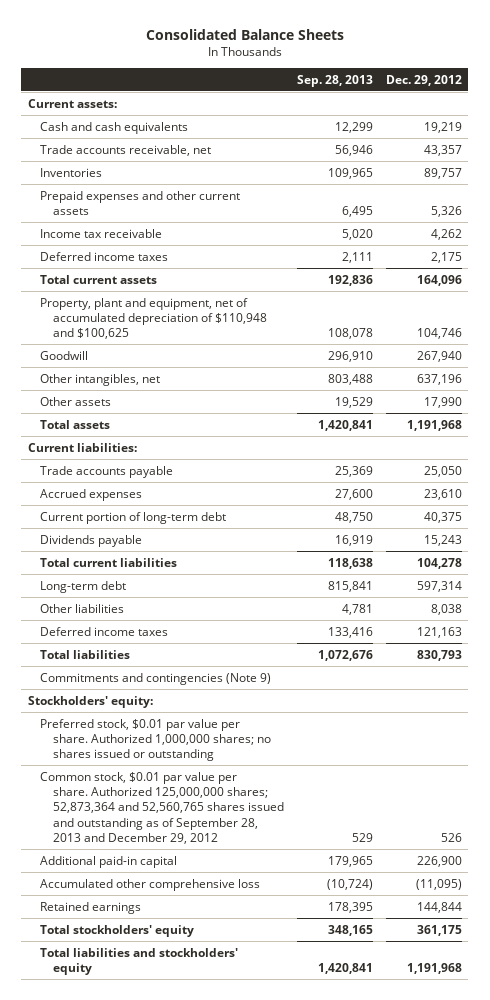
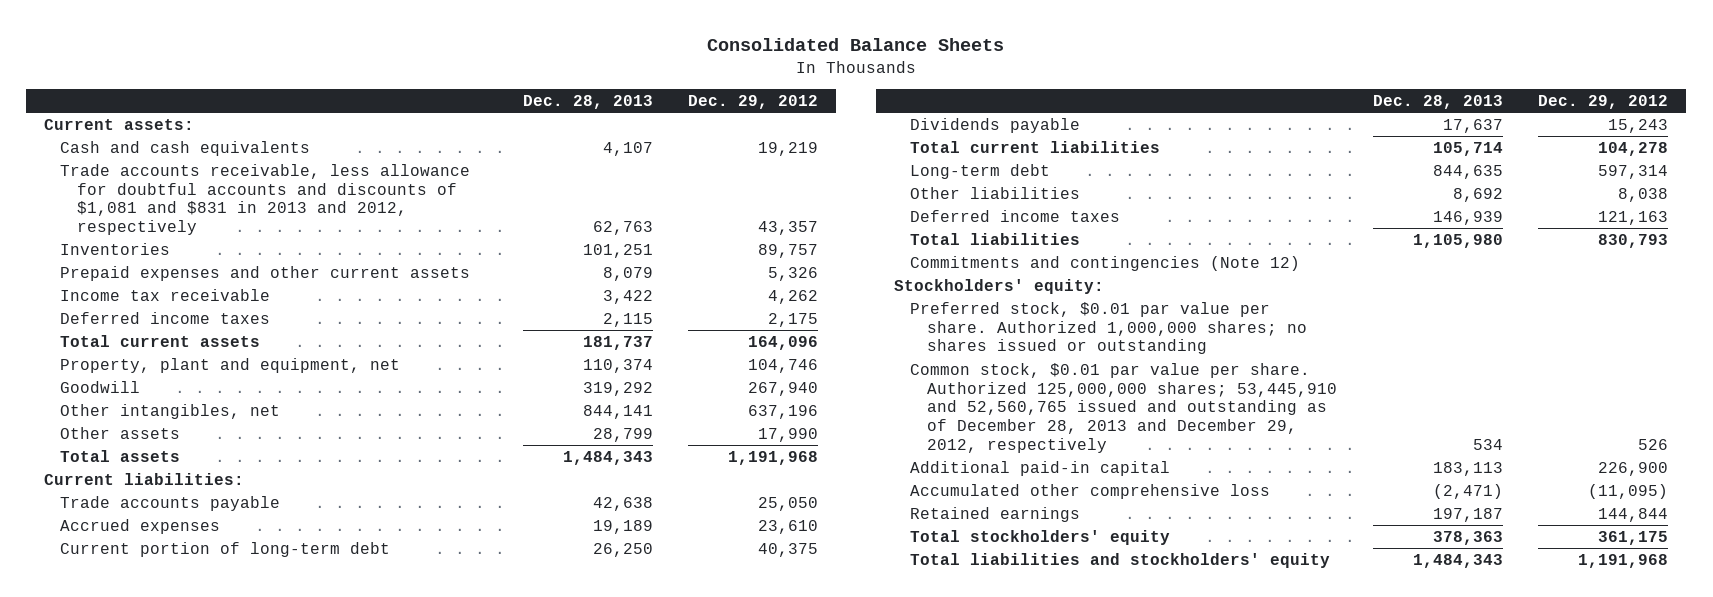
- | Sep. 28, 2013 | Dec. 29, 2012
+ | Dec. 28, 2013 | Dec. 29, 2012
- Trade accounts receivable, net | 56,946 | 43,357
+ Trade accounts receivable, less allowance for doubtful accounts and discounts of $1,081 and $831 in 2013 and 2012, respectively | 62,763 | 43,357
- Property, plant and equipment, net of accumulated depreciation of $110,948 and $100,625 | 108,078 | 104,746
+ Property, plant and equipment, net | 110,374 | 104,746
- Commitments and contingencies (Note 9)
+ Commitments and contingencies (Note 12)
- Common stock, $0.01 par value per share. Authorized 125,000,000 shares; 52,873,364 and 52,560,765 shares issued and outstanding as of September 28, 2013 and December 29, 2012 | 529 | 526
+ Common stock, $0.01 par value per share. Authorized 125,000,000 shares; 53,445,910 and 52,560,765 issued and outstanding as of December 28, 2013 and December 29, 2012, respectively | 534 | 526

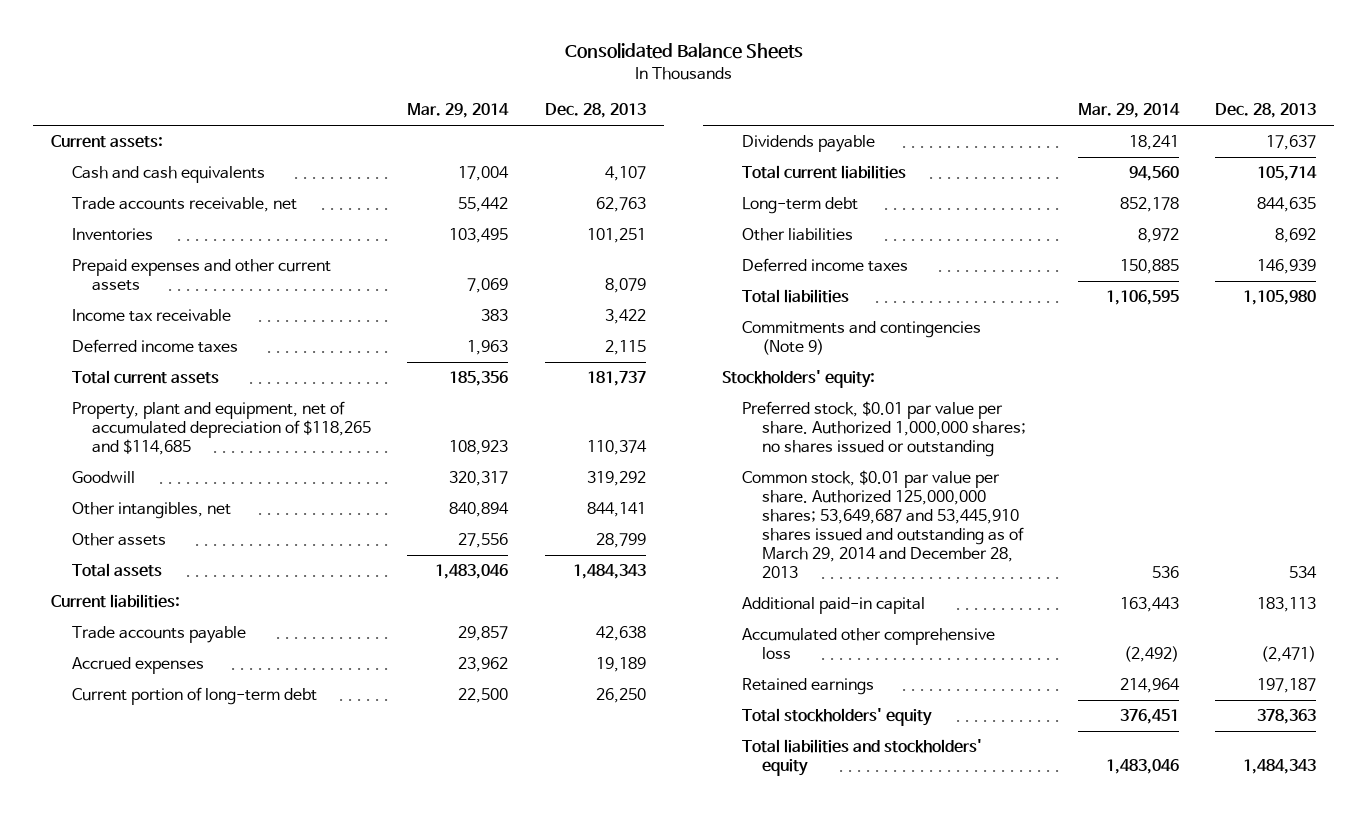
- | Dec. 28, 2013 | Dec. 29, 2012
+ | Mar. 29, 2014 | Dec. 28, 2013
- Trade accounts receivable, less allowance for doubtful accounts and discounts of $1,081 and $831 in 2013 and 2012, respectively | 62,763 | 43,357
+ Trade accounts receivable, net | 55,442 | 62,763
- Property, plant and equipment, net | 110,374 | 104,746
+ Property, plant and equipment, net of accumulated depreciation of $118,265 and $114,685 | 108,923 | 110,374
- Commitments and contingencies (Note 12)
+ Commitments and contingencies (Note 9)
- Common stock, $0.01 par value per share. Authorized 125,000,000 shares; 53,445,910 and 52,560,765 issued and outstanding as of December 28, 2013 and December 29, 2012, respectively | 534 | 526
+ Common stock, $0.01 par value per share. Authorized 125,000,000 shares; 53,649,687 and 53,445,910 shares issued and outstanding as of March 29, 2014 and December 28, 2013 | 536 | 534

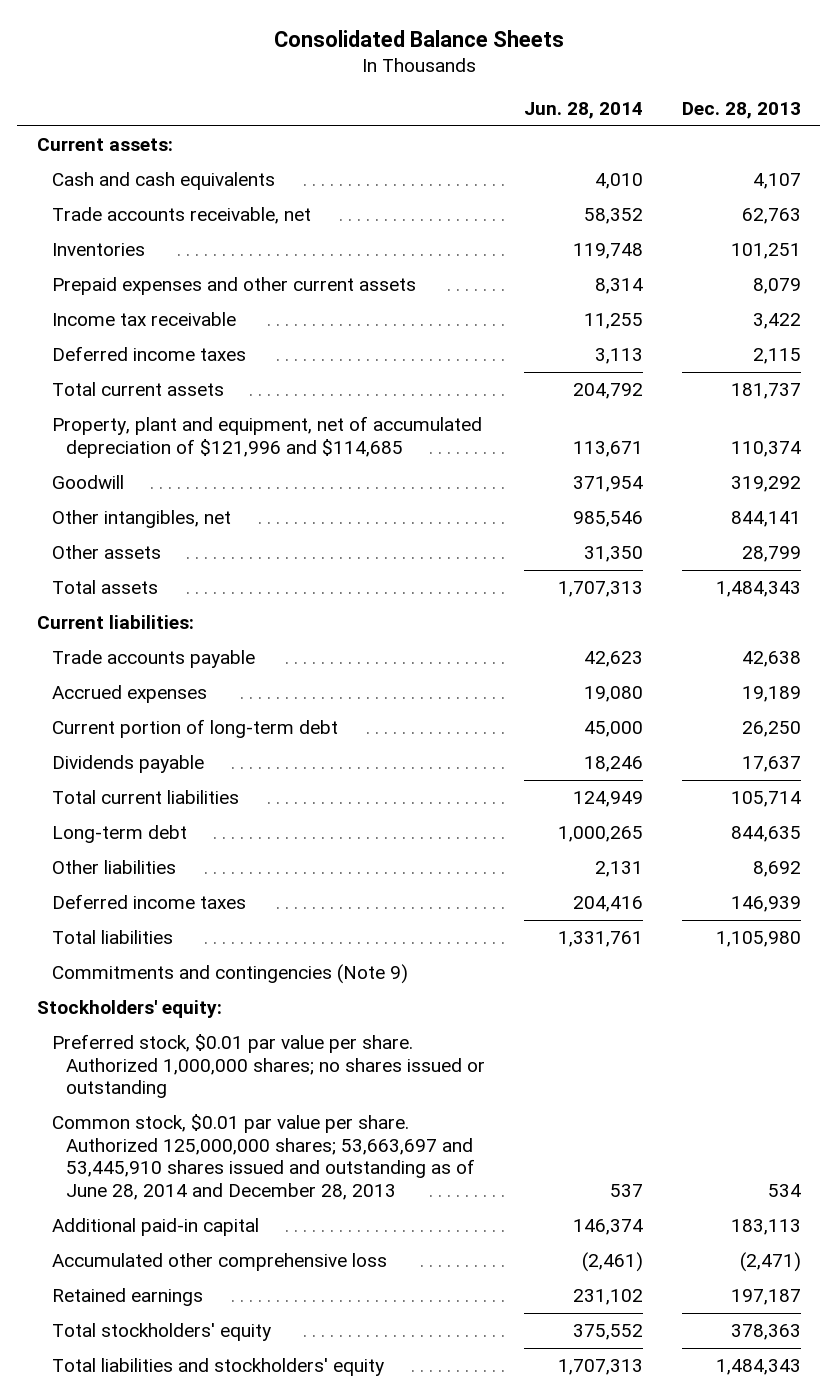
- | Mar. 29, 2014 | Dec. 28, 2013
+ | Jun. 28, 2014 | Dec. 28, 2013
- Property, plant and equipment, net of accumulated depreciation of $118,265 and $114,685 | 108,923 | 110,374
+ Property, plant and equipment, net of accumulated depreciation of $121,996 and $114,685 | 113,671 | 110,374
- Common stock, $0.01 par value per share. Authorized 125,000,000 shares; 53,649,687 and 53,445,910 shares issued and outstanding as of March 29, 2014 and December 28, 2013 | 536 | 534
+ Common stock, $0.01 par value per share. Authorized 125,000,000 shares; 53,663,697 and 53,445,910 shares issued and outstanding as of June 28, 2014 and December 28, 2013 | 537 | 534

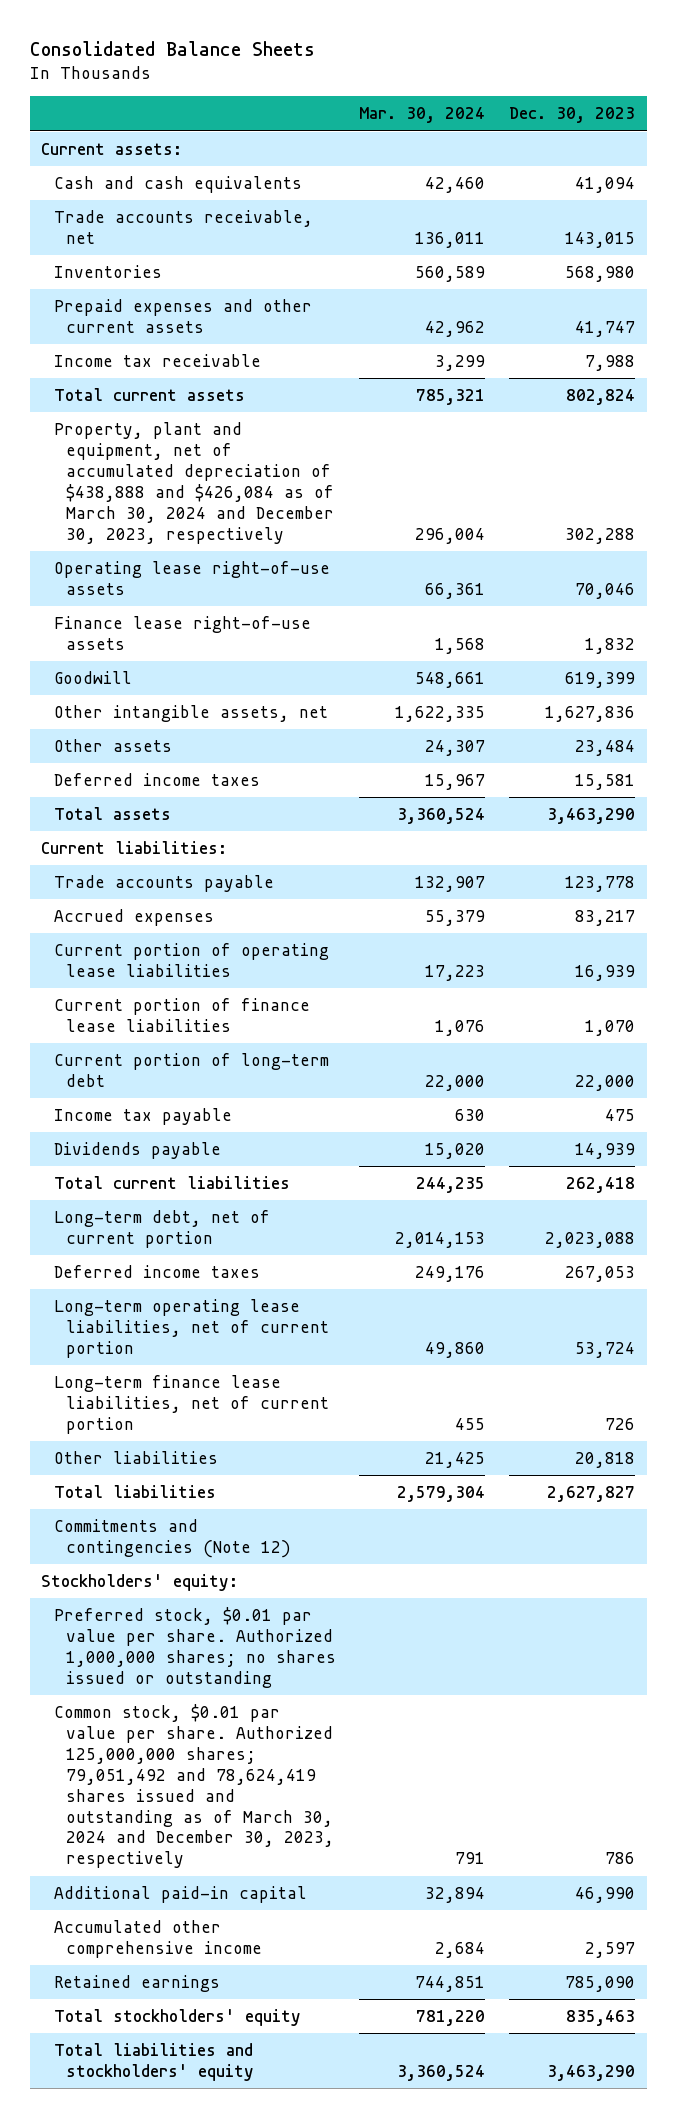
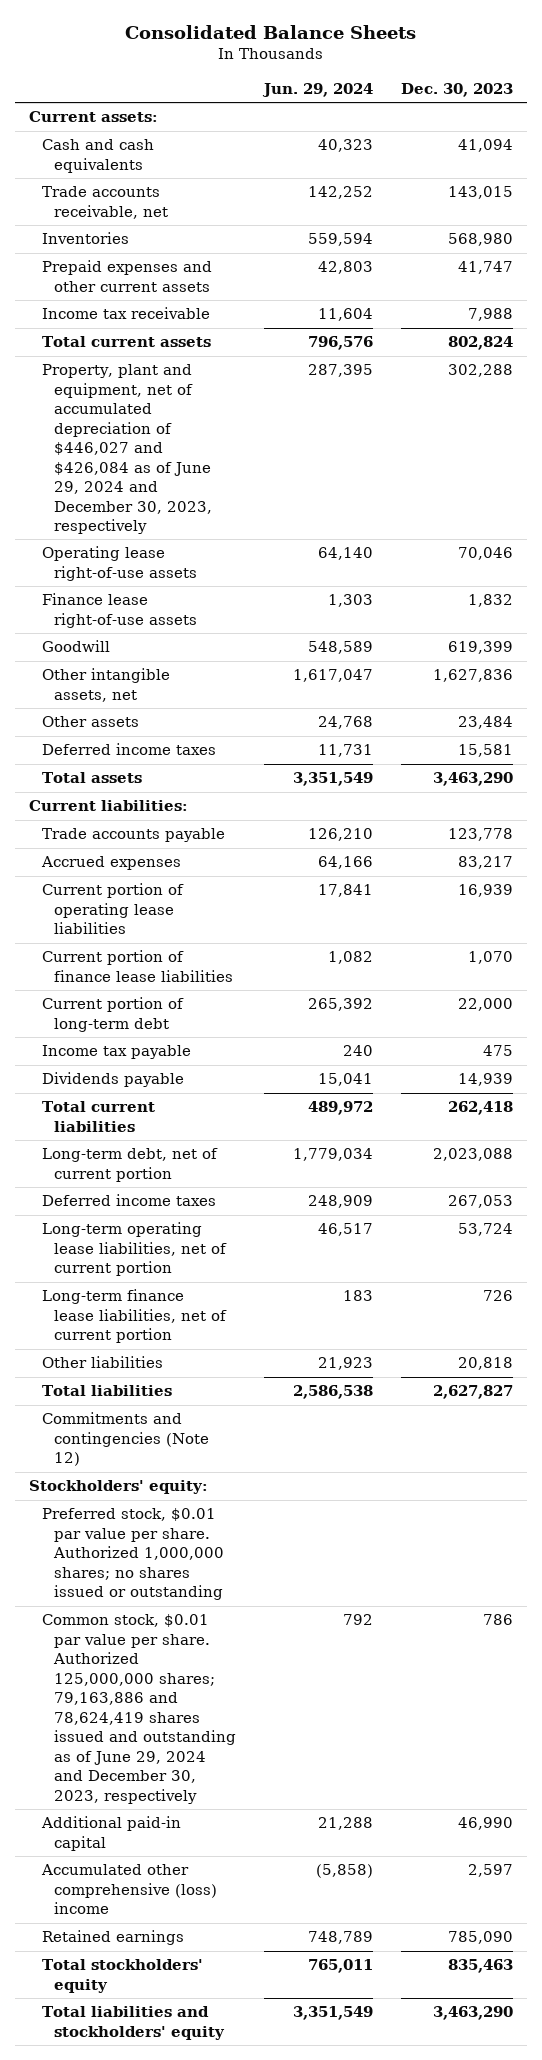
- | Mar. 30, 2024 | Dec. 30, 2023
+ | Jun. 29, 2024 | Dec. 30, 2023
- Property, plant and equipment, net of accumulated depreciation of $438,888 and $426,084 as of March 30, 2024 and December 30, 2023, respectively | 296,004 | 302,288
+ Property, plant and equipment, net of accumulated depreciation of $446,027 and $426,084 as of June 29, 2024 and December 30, 2023, respectively | 287,395 | 302,288
- Common stock, $0.01 par value per share. Authorized 125,000,000 shares; 79,051,492 and 78,624,419 shares issued and outstanding as of March 30, 2024 and December 30, 2023, respectively | 791 | 786
+ Common stock, $0.01 par value per share. Authorized 125,000,000 shares; 79,163,886 and 78,624,419 shares issued and outstanding as of June 29, 2024 and December 30, 2023, respectively | 792 | 786
- Accumulated other comprehensive income | 2,684 | 2,597
+ Accumulated other comprehensive (loss) income | (5,858) | 2,597

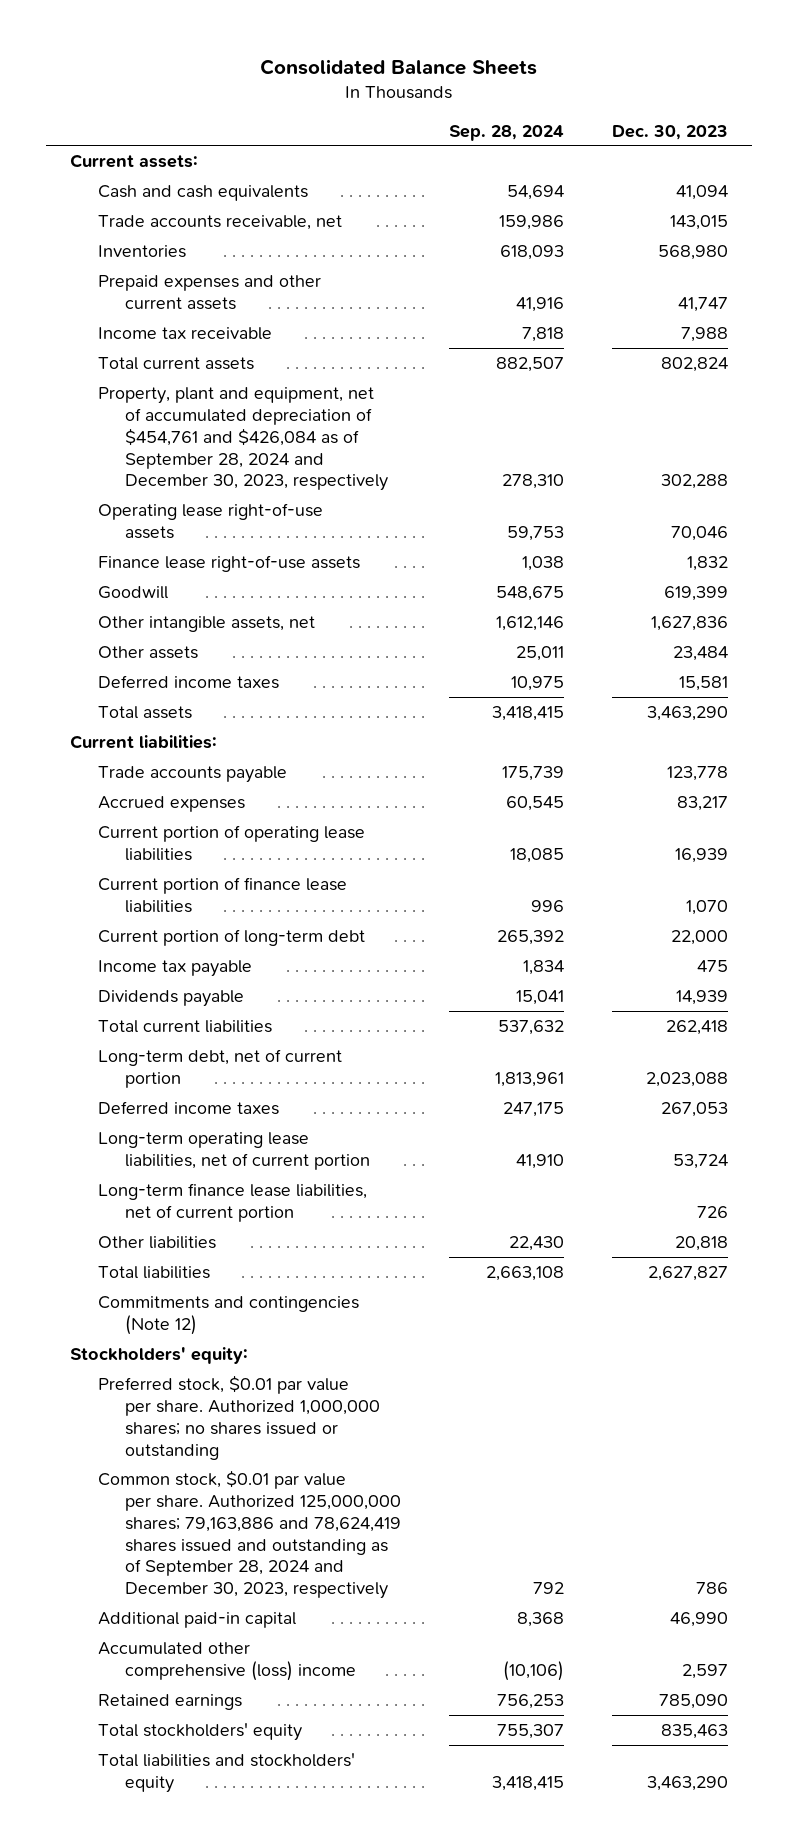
- | Jun. 29, 2024 | Dec. 30, 2023
+ | Sep. 28, 2024 | Dec. 30, 2023
- Property, plant and equipment, net of accumulated depreciation of $446,027 and $426,084 as of June 29, 2024 and December 30, 2023, respectively | 287,395 | 302,288
+ Property, plant and equipment, net of accumulated depreciation of $454,761 and $426,084 as of September 28, 2024 and December 30, 2023, respectively | 278,310 | 302,288
- Common stock, $0.01 par value per share. Authorized 125,000,000 shares; 79,163,886 and 78,624,419 shares issued and outstanding as of June 29, 2024 and December 30, 2023, respectively | 792 | 786
+ Common stock, $0.01 par value per share. Authorized 125,000,000 shares; 79,163,886 and 78,624,419 shares issued and outstanding as of September 28, 2024 and December 30, 2023, respectively | 792 | 786

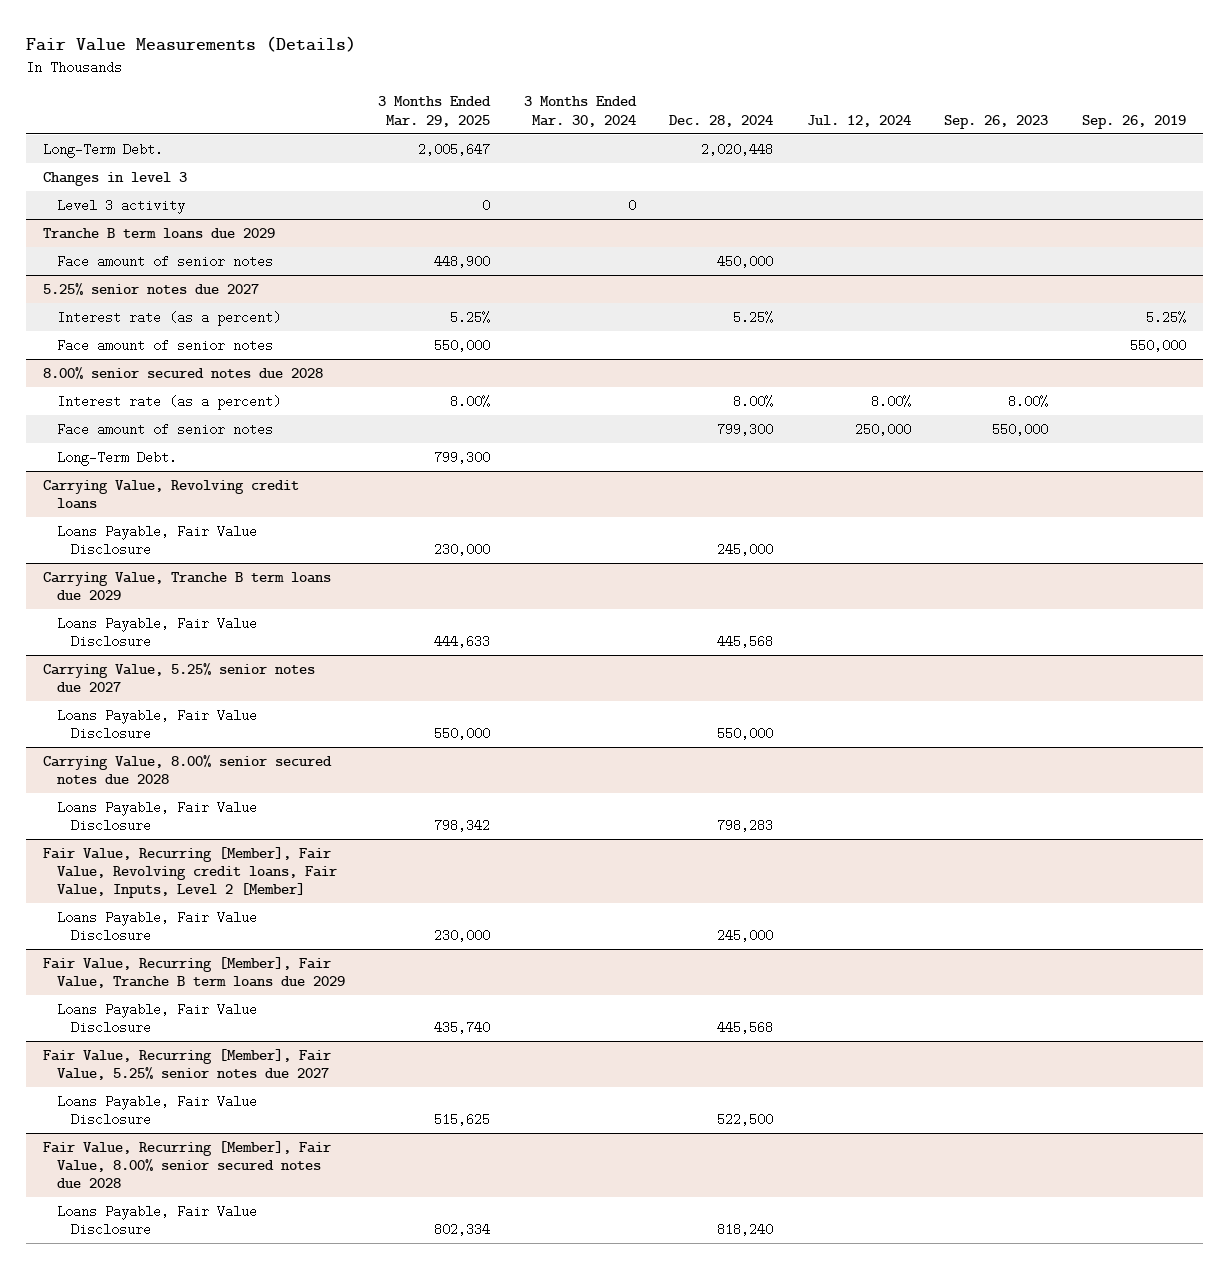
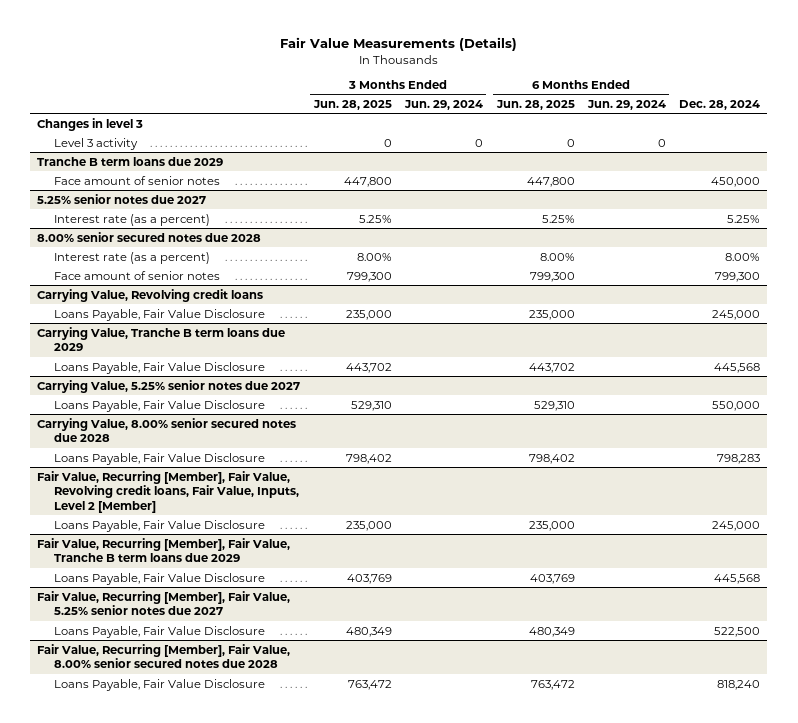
- | 3 Months Ended Mar. 29, 2025 | 3 Months Ended Mar. 30, 2024 | Dec. 28, 2024 | Jul. 12, 2024 | Sep. 26, 2023 | Sep. 26, 2019
+ | 3 Months Ended Jun. 28, 2025 | 3 Months Ended Jun. 29, 2024 | 6 Months Ended Jun. 28, 2025 | 6 Months Ended Jun. 29, 2024 | Dec. 28, 2024
- Long-Term Debt. | 2,005,647 | | 2,020,448 | | |
@ 5.25% senior notes due 2027
- Face amount of senior notes | 550,000 | | | | | 550,000
@ 8.00% senior secured notes due 2028
- Long-Term Debt. | 799,300 | | | | |

